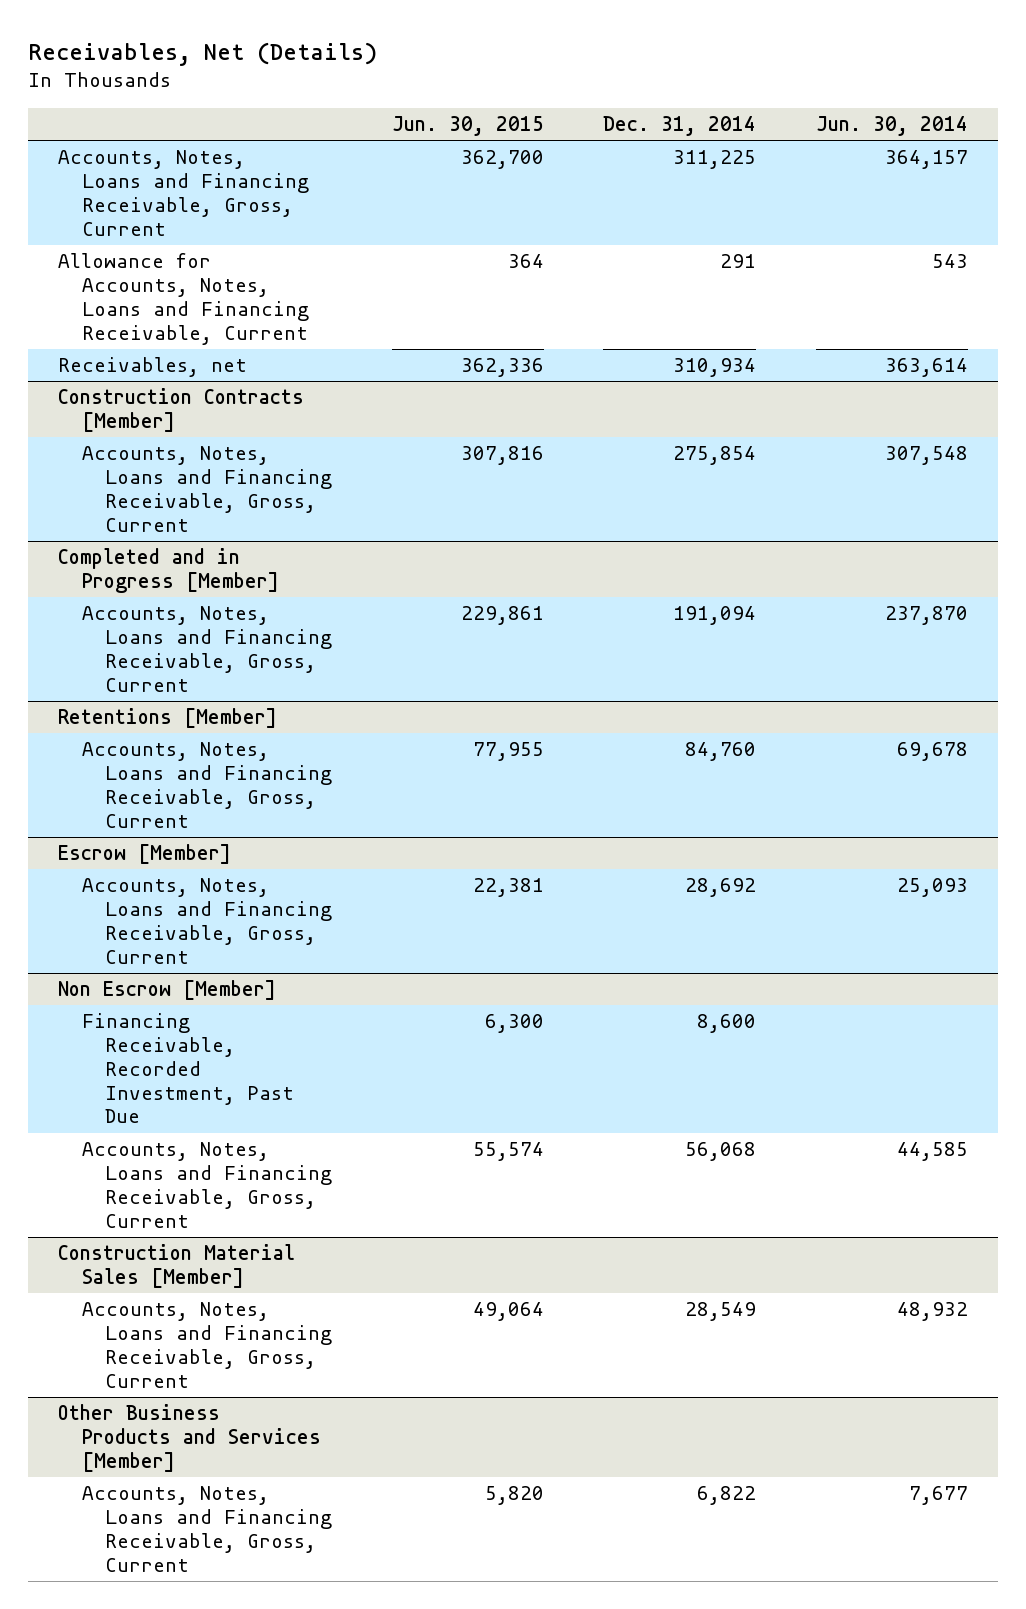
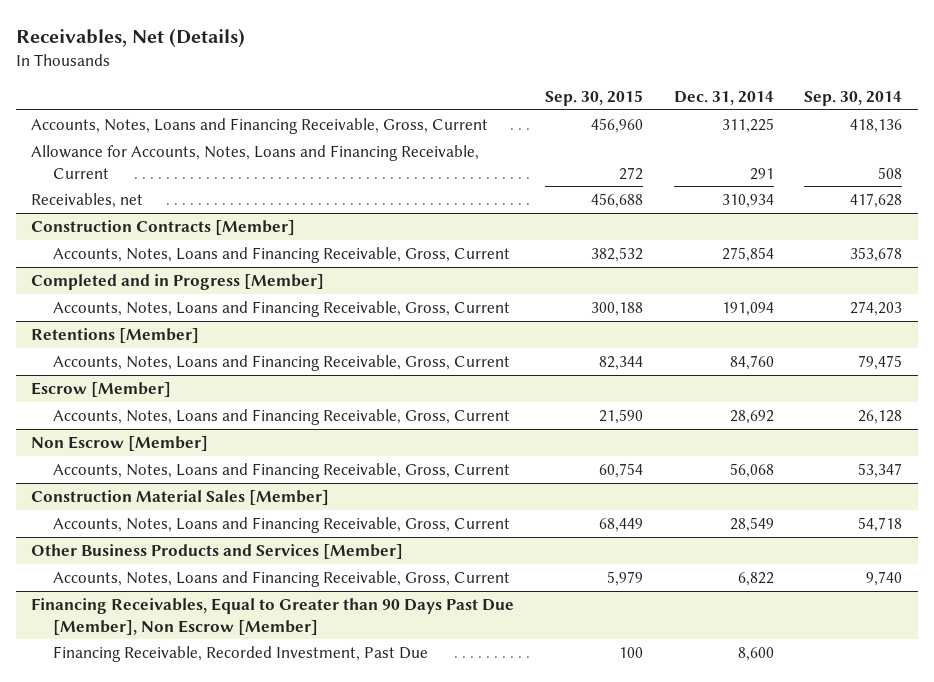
- | Jun. 30, 2015 | Dec. 31, 2014 | Jun. 30, 2014
+ | Sep. 30, 2015 | Dec. 31, 2014 | Sep. 30, 2014
@ Non Escrow [Member]
- Financing Receivable, Recorded Investment, Past Due | 6,300 | 8,600 |
+ Financing Receivables, Equal to Greater than 90 Days Past Due [Member], Non Escrow [Member]
+ Financing Receivable, Recorded Investment, Past Due | 100 | 8,600 |

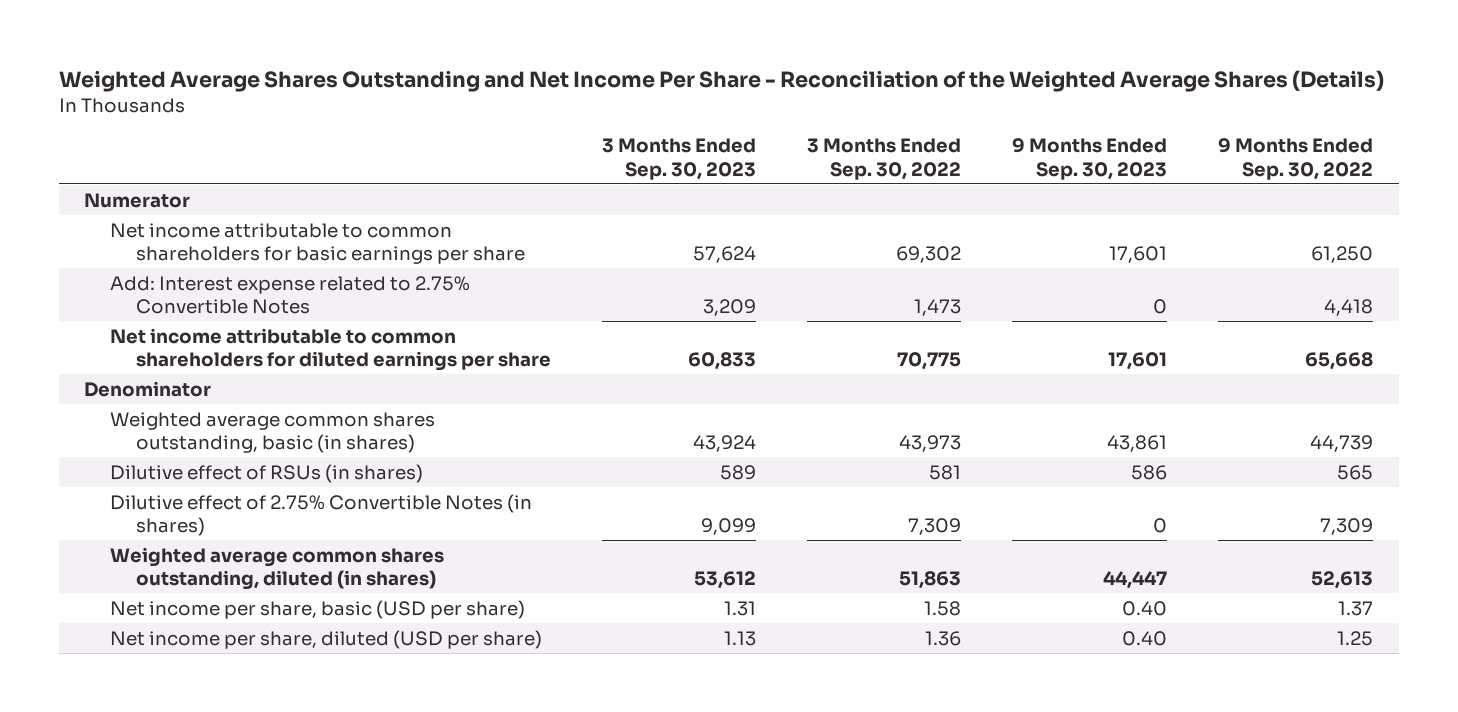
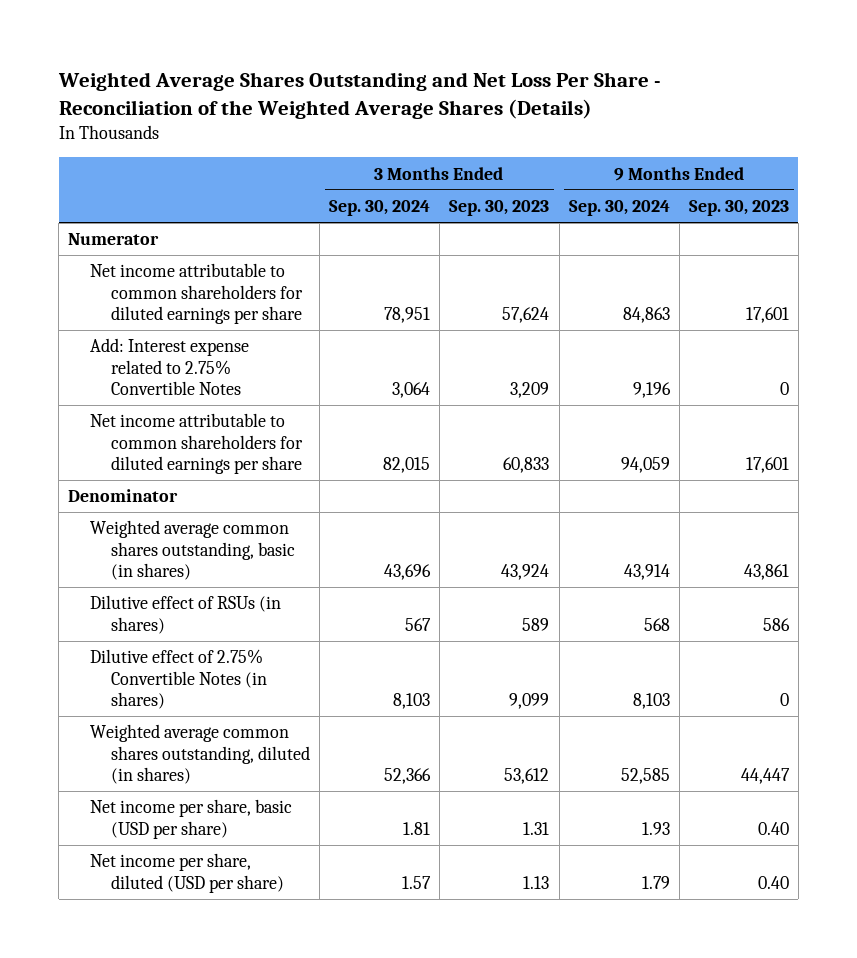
- Weighted Average Shares Outstanding and Net Income Per Share - Reconciliation of the Weighted Average Shares (Details)
+ Weighted Average Shares Outstanding and Net Loss Per Share - Reconciliation of the Weighted Average Shares (Details)
- | 3 Months Ended Sep. 30, 2023 | 3 Months Ended Sep. 30, 2022 | 9 Months Ended Sep. 30, 2023 | 9 Months Ended Sep. 30, 2022
+ | 3 Months Ended Sep. 30, 2024 | 3 Months Ended Sep. 30, 2023 | 9 Months Ended Sep. 30, 2024 | 9 Months Ended Sep. 30, 2023
- Net income attributable to common shareholders for basic earnings per share | 57,624 | 69,302 | 17,601 | 61,250
+ Net income attributable to common shareholders for diluted earnings per share | 78,951 | 57,624 | 84,863 | 17,601

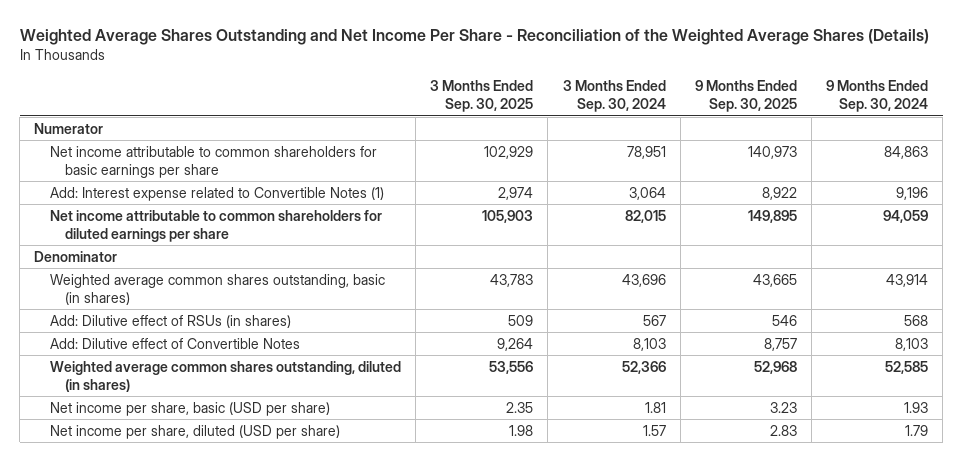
- Weighted Average Shares Outstanding and Net Loss Per Share - Reconciliation of the Weighted Average Shares (Details)
+ Weighted Average Shares Outstanding and Net Income Per Share - Reconciliation of the Weighted Average Shares (Details)
- | 3 Months Ended Sep. 30, 2024 | 3 Months Ended Sep. 30, 2023 | 9 Months Ended Sep. 30, 2024 | 9 Months Ended Sep. 30, 2023
+ | 3 Months Ended Sep. 30, 2025 | 3 Months Ended Sep. 30, 2024 | 9 Months Ended Sep. 30, 2025 | 9 Months Ended Sep. 30, 2024
- Net income attributable to common shareholders for diluted earnings per share | 78,951 | 57,624 | 84,863 | 17,601
- Add: Interest expense related to 2.75% Convertible Notes | 3,064 | 3,209 | 9,196 | 0
+ Net income attributable to common shareholders for basic earnings per share | 102,929 | 78,951 | 140,973 | 84,863
+ Add: Interest expense related to Convertible Notes (1) | 2,974 | 3,064 | 8,922 | 9,196
- Dilutive effect of RSUs (in shares) | 567 | 589 | 568 | 586
- Dilutive effect of 2.75% Convertible Notes (in shares) | 8,103 | 9,099 | 8,103 | 0
+ Add: Dilutive effect of RSUs (in shares) | 509 | 567 | 546 | 568
+ Add: Dilutive effect of Convertible Notes | 9,264 | 8,103 | 8,757 | 8,103

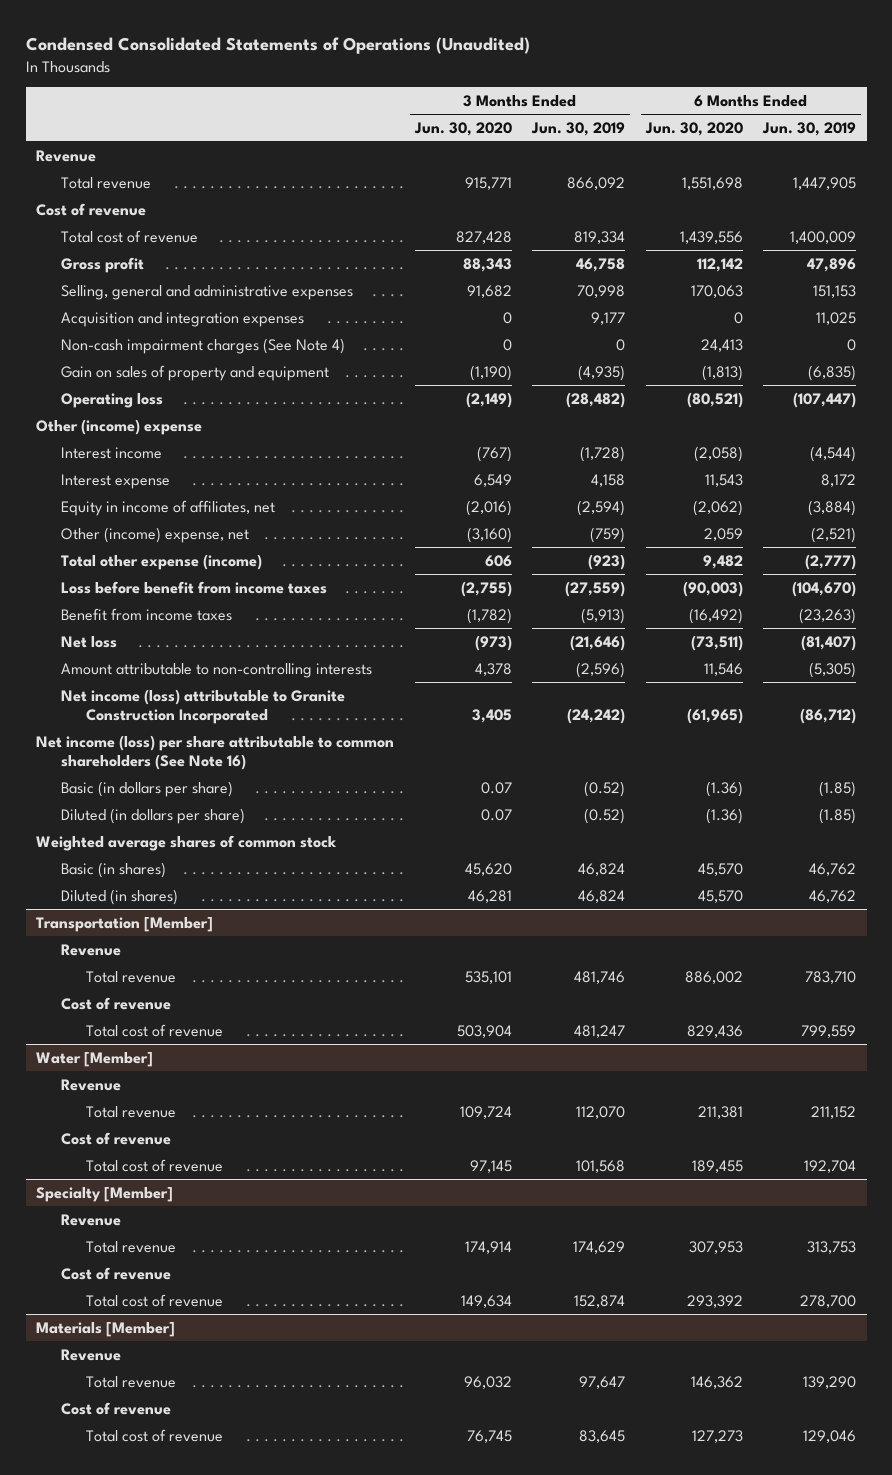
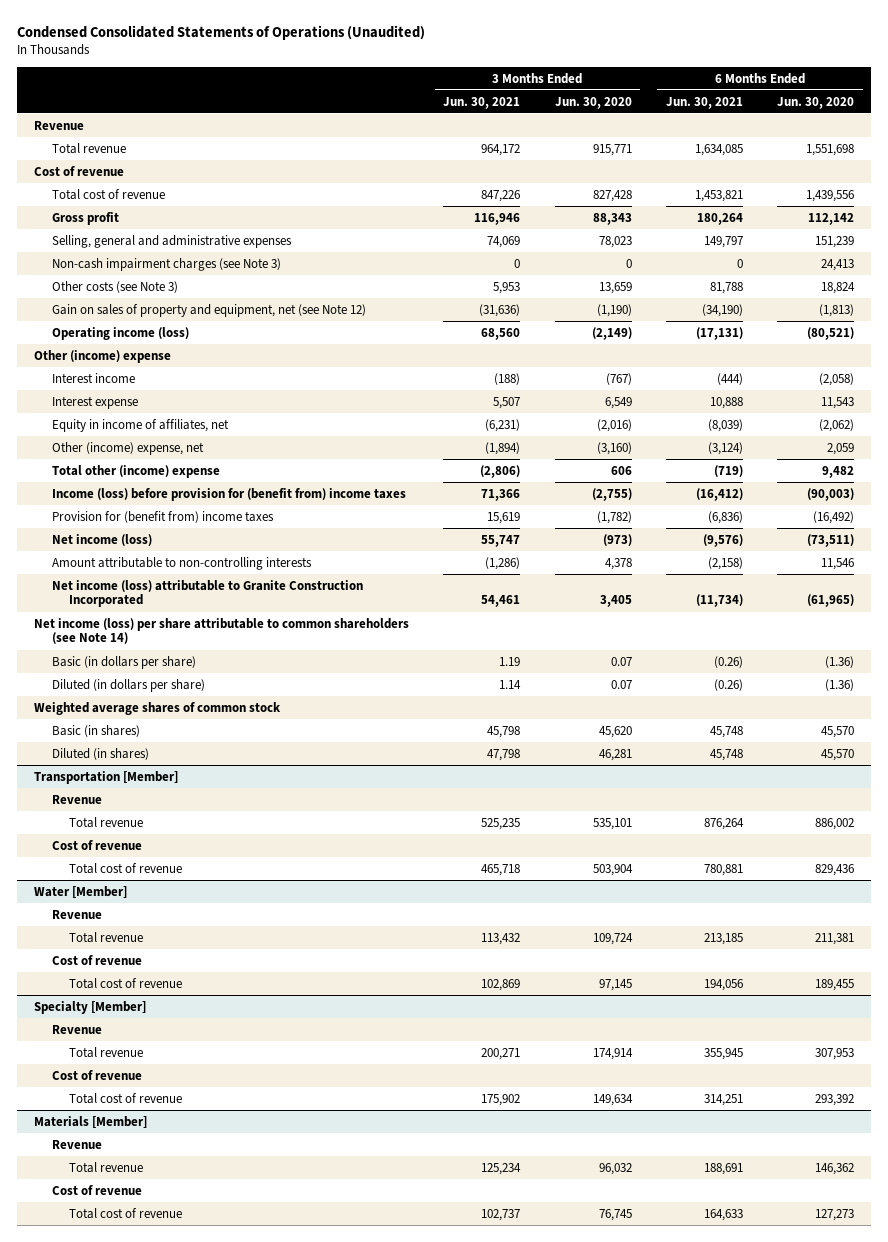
- | 3 Months Ended Jun. 30, 2020 | 3 Months Ended Jun. 30, 2019 | 6 Months Ended Jun. 30, 2020 | 6 Months Ended Jun. 30, 2019
+ | 3 Months Ended Jun. 30, 2021 | 3 Months Ended Jun. 30, 2020 | 6 Months Ended Jun. 30, 2021 | 6 Months Ended Jun. 30, 2020
- Selling, general and administrative expenses | 91,682 | 70,998 | 170,063 | 151,153
- Acquisition and integration expenses | 0 | 9,177 | 0 | 11,025
- Non-cash impairment charges (See Note 4) | 0 | 0 | 24,413 | 0
- Gain on sales of property and equipment | (1,190) | (4,935) | (1,813) | (6,835)
- Operating loss | (2,149) | (28,482) | (80,521) | (107,447)
+ Selling, general and administrative expenses | 74,069 | 78,023 | 149,797 | 151,239
+ Non-cash impairment charges (see Note 3) | 0 | 0 | 0 | 24,413
+ Other costs (see Note 3) | 5,953 | 13,659 | 81,788 | 18,824
+ Gain on sales of property and equipment, net (see Note 12) | (31,636) | (1,190) | (34,190) | (1,813)
+ Operating income (loss) | 68,560 | (2,149) | (17,131) | (80,521)
- Total other expense (income) | 606 | (923) | 9,482 | (2,777)
- Loss before benefit from income taxes | (2,755) | (27,559) | (90,003) | (104,670)
- Benefit from income taxes | (1,782) | (5,913) | (16,492) | (23,263)
- Net loss | (973) | (21,646) | (73,511) | (81,407)
+ Total other (income) expense | (2,806) | 606 | (719) | 9,482
+ Income (loss) before provision for (benefit from) income taxes | 71,366 | (2,755) | (16,412) | (90,003)
+ Provision for (benefit from) income taxes | 15,619 | (1,782) | (6,836) | (16,492)
+ Net income (loss) | 55,747 | (973) | (9,576) | (73,511)
- Net income (loss) per share attributable to common shareholders (See Note 16)
+ Net income (loss) per share attributable to common shareholders (see Note 14)

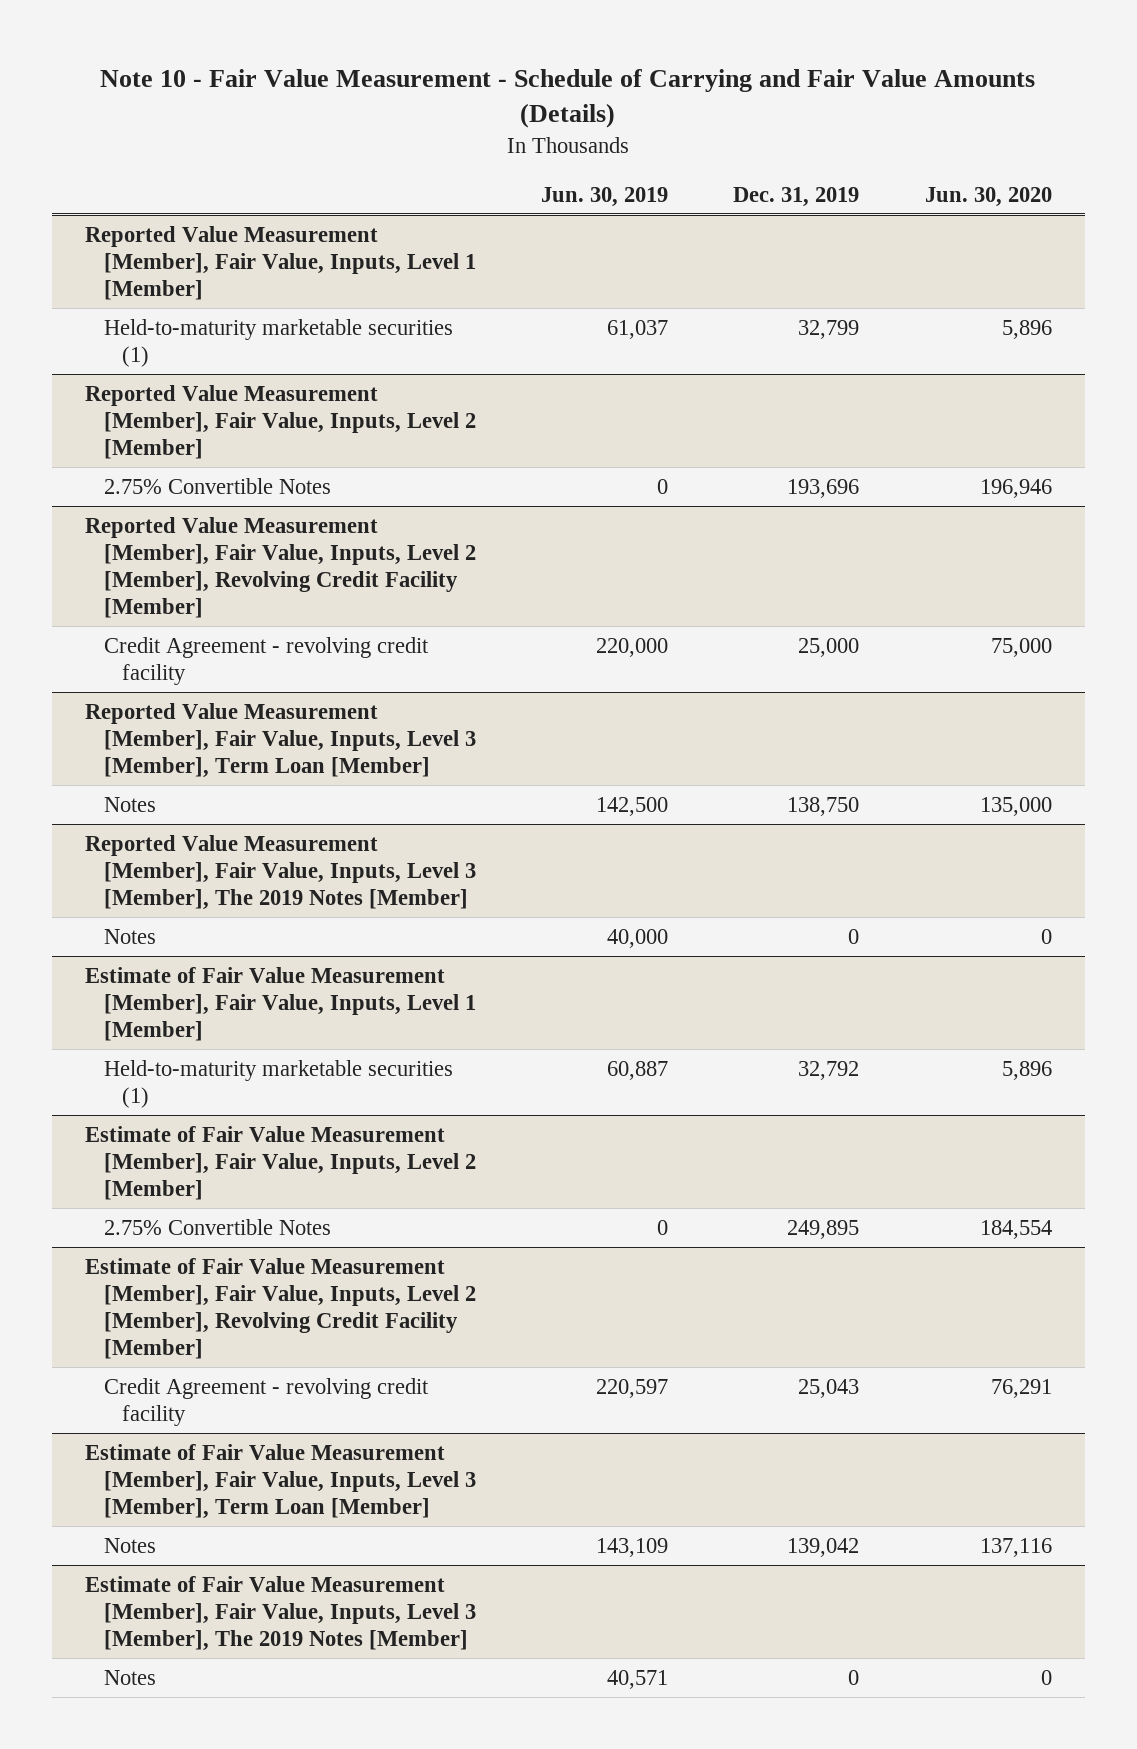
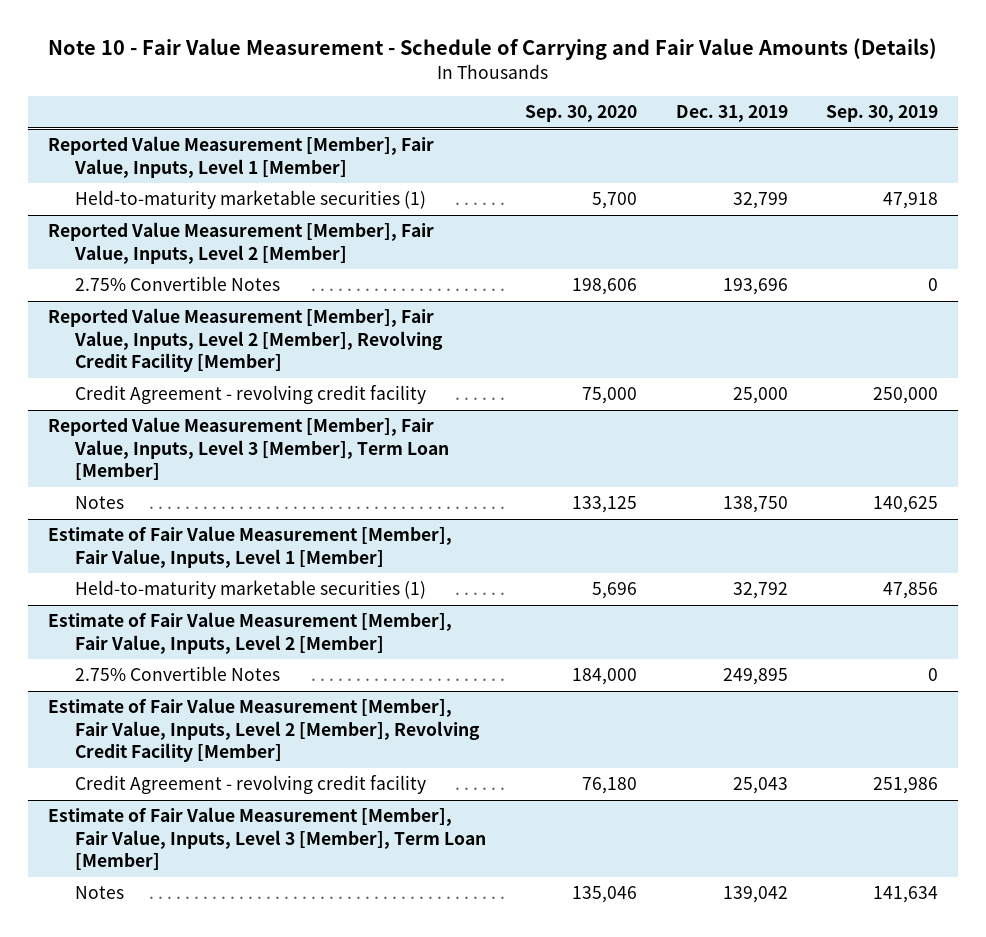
- | Jun. 30, 2019 | Dec. 31, 2019 | Jun. 30, 2020
+ | Sep. 30, 2020 | Dec. 31, 2019 | Sep. 30, 2019
- Reported Value Measurement [Member], Fair Value, Inputs, Level 3 [Member], The 2019 Notes [Member]
- Notes | 40,000 | 0 | 0
- Estimate of Fair Value Measurement [Member], Fair Value, Inputs, Level 3 [Member], The 2019 Notes [Member]
- Notes | 40,571 | 0 | 0

